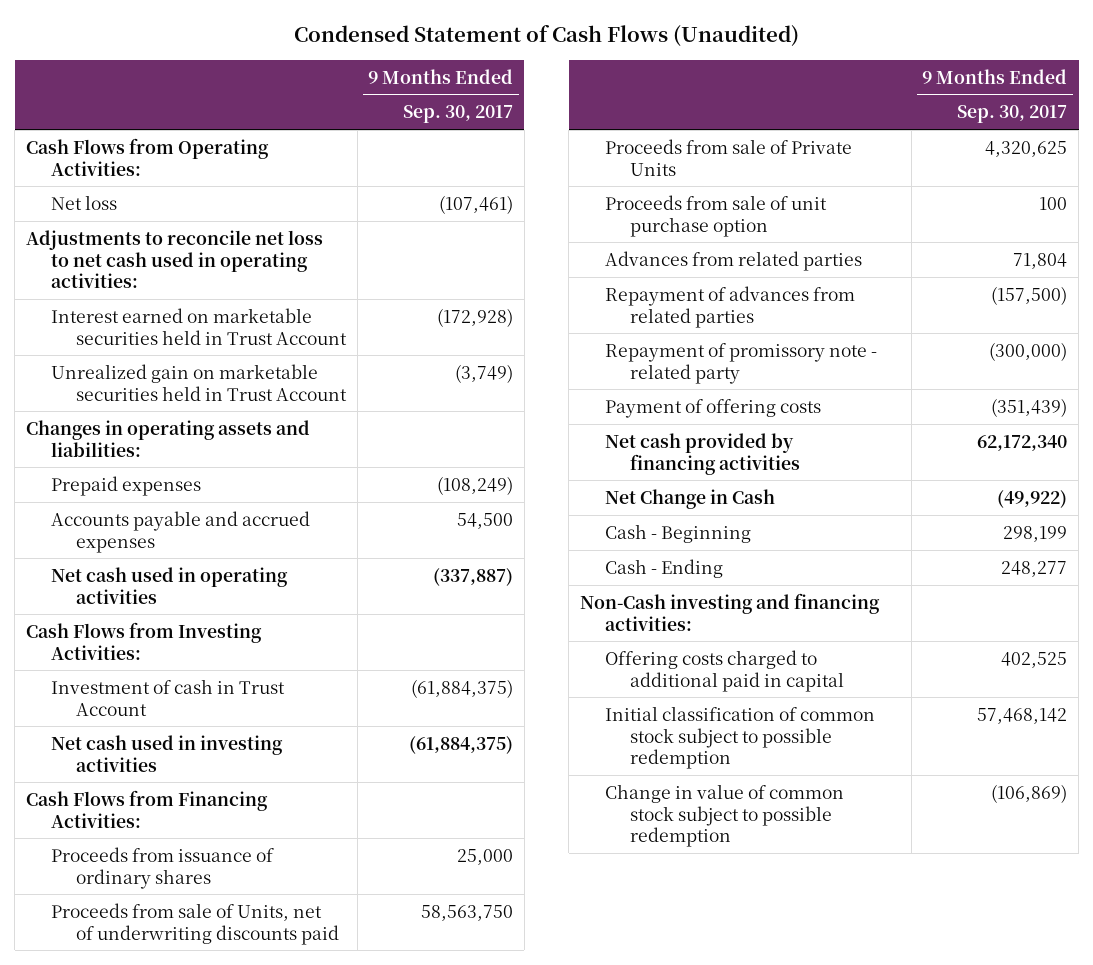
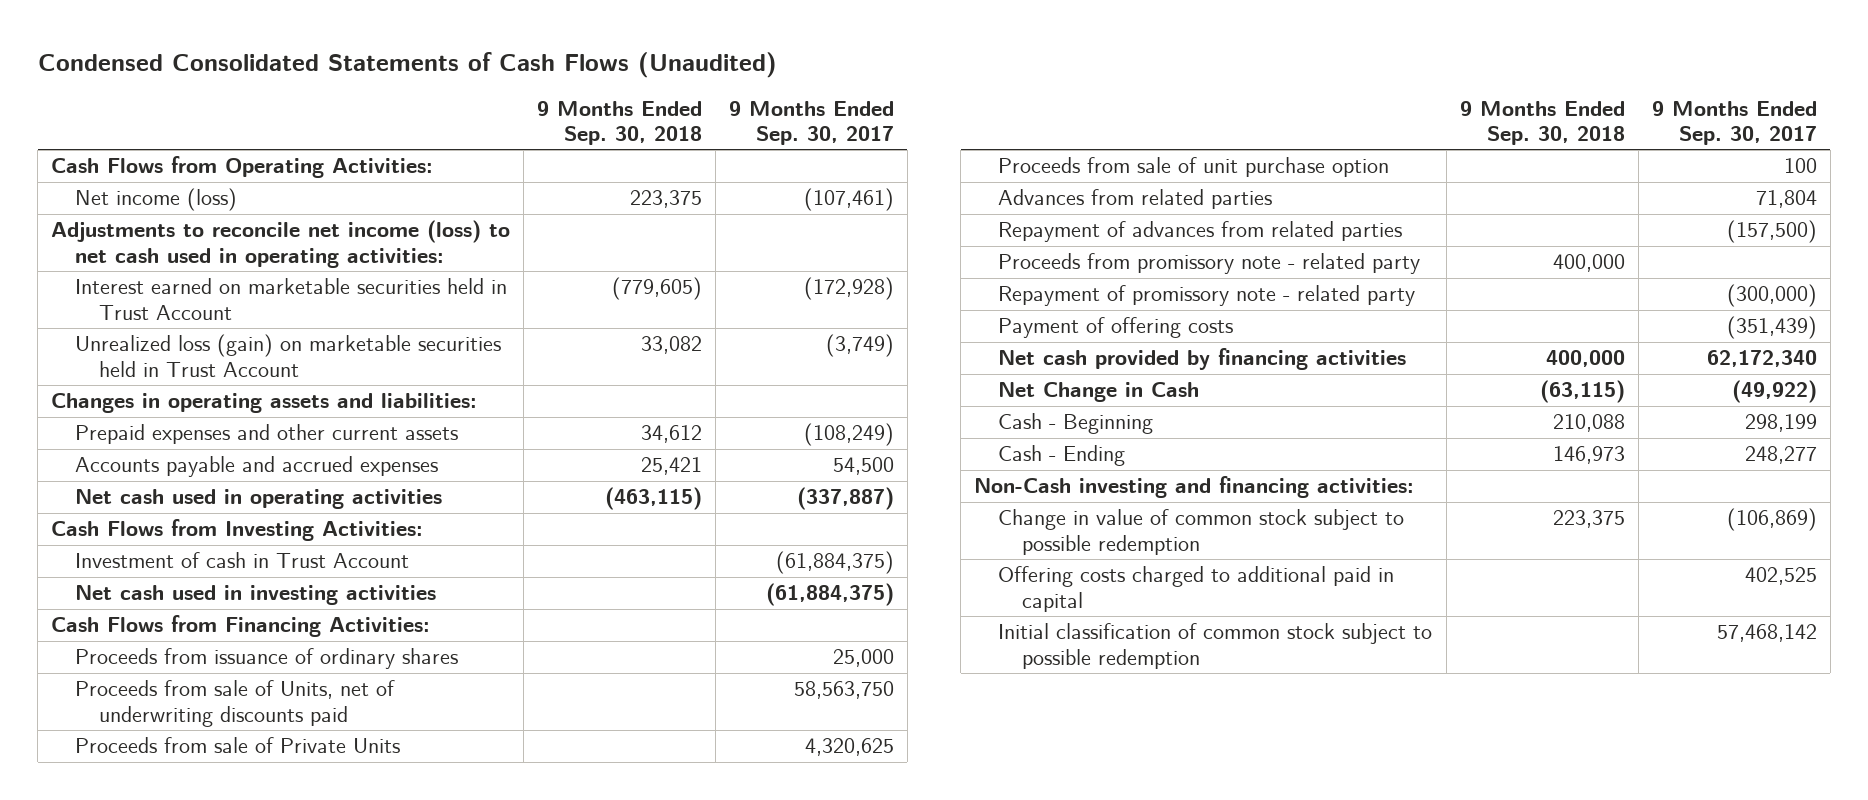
- Condensed Statement of Cash Flows (Unaudited)
+ Condensed Consolidated Statements of Cash Flows (Unaudited)
- | 9 Months Ended Sep. 30, 2017
+ | 9 Months Ended Sep. 30, 2018 | 9 Months Ended Sep. 30, 2017
- Net loss | (107,461)
- Adjustments to reconcile net loss to net cash used in operating activities:
+ Net income (loss) | 223,375 | (107,461)
+ Adjustments to reconcile net income (loss) to net cash used in operating activities:
- Unrealized gain on marketable securities held in Trust Account | (3,749)
+ Unrealized loss (gain) on marketable securities held in Trust Account | 33,082 | (3,749)
- Prepaid expenses | (108,249)
+ Prepaid expenses and other current assets | 34,612 | (108,249)
+ Proceeds from promissory note - related party | 400,000 |
moved up: Change in value of common stock subject to possible redemption | 223,375 | (106,869)

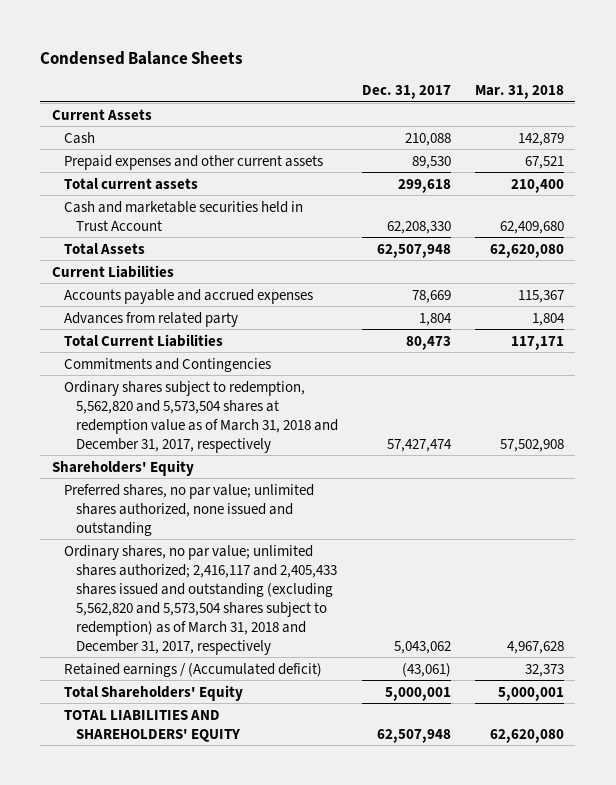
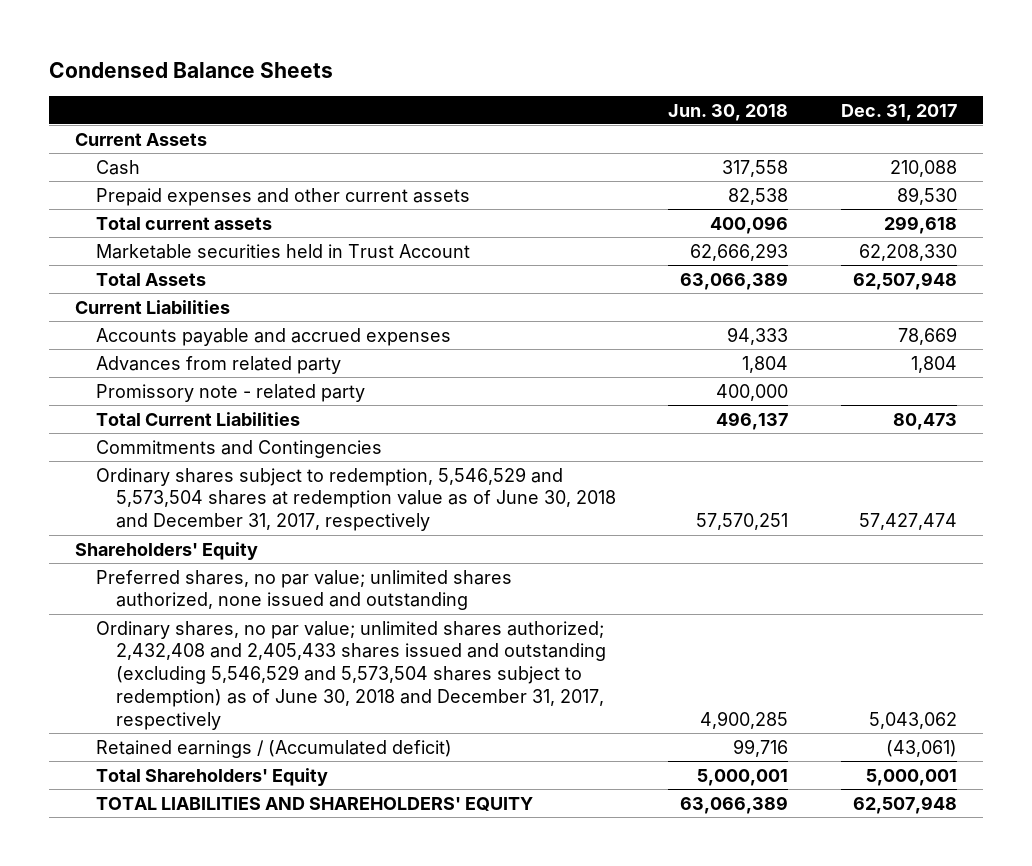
- | Dec. 31, 2017 | Mar. 31, 2018
+ | Jun. 30, 2018 | Dec. 31, 2017
- Cash and marketable securities held in Trust Account | 62,208,330 | 62,409,680
+ Marketable securities held in Trust Account | 62,666,293 | 62,208,330
+ Promissory note - related party | 400,000 |
- Ordinary shares subject to redemption, 5,562,820 and 5,573,504 shares at redemption value as of March 31, 2018 and December 31, 2017, respectively | 57,427,474 | 57,502,908
+ Ordinary shares subject to redemption, 5,546,529 and 5,573,504 shares at redemption value as of June 30, 2018 and December 31, 2017, respectively | 57,570,251 | 57,427,474
- Ordinary shares, no par value; unlimited shares authorized; 2,416,117 and 2,405,433 shares issued and outstanding (excluding 5,562,820 and 5,573,504 shares subject to redemption) as of March 31, 2018 and December 31, 2017, respectively | 5,043,062 | 4,967,628
+ Ordinary shares, no par value; unlimited shares authorized; 2,432,408 and 2,405,433 shares issued and outstanding (excluding 5,546,529 and 5,573,504 shares subject to redemption) as of June 30, 2018 and December 31, 2017, respectively | 4,900,285 | 5,043,062

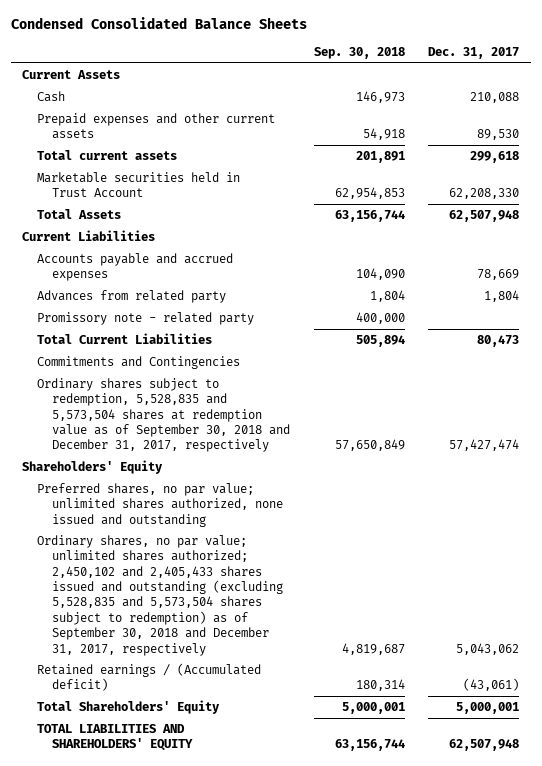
- Condensed Balance Sheets
+ Condensed Consolidated Balance Sheets
- | Jun. 30, 2018 | Dec. 31, 2017
+ | Sep. 30, 2018 | Dec. 31, 2017
- Ordinary shares subject to redemption, 5,546,529 and 5,573,504 shares at redemption value as of June 30, 2018 and December 31, 2017, respectively | 57,570,251 | 57,427,474
+ Ordinary shares subject to redemption, 5,528,835 and 5,573,504 shares at redemption value as of September 30, 2018 and December 31, 2017, respectively | 57,650,849 | 57,427,474
- Ordinary shares, no par value; unlimited shares authorized; 2,432,408 and 2,405,433 shares issued and outstanding (excluding 5,546,529 and 5,573,504 shares subject to redemption) as of June 30, 2018 and December 31, 2017, respectively | 4,900,285 | 5,043,062
+ Ordinary shares, no par value; unlimited shares authorized; 2,450,102 and 2,405,433 shares issued and outstanding (excluding 5,528,835 and 5,573,504 shares subject to redemption) as of September 30, 2018 and December 31, 2017, respectively | 4,819,687 | 5,043,062

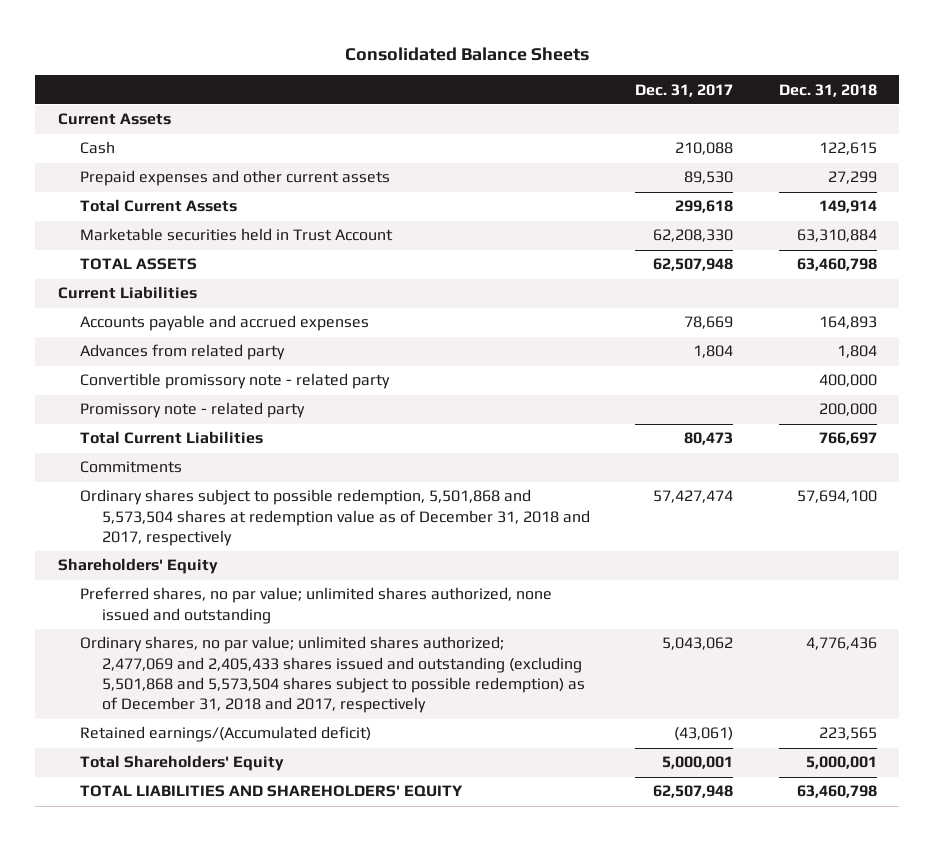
- Condensed Consolidated Balance Sheets
+ Consolidated Balance Sheets
- | Sep. 30, 2018 | Dec. 31, 2017
+ | Dec. 31, 2017 | Dec. 31, 2018
- Total current assets | 201,891 | 299,618
+ Total Current Assets | 299,618 | 149,914
- Total Assets | 63,156,744 | 62,507,948
+ TOTAL ASSETS | 62,507,948 | 63,460,798
+ Convertible promissory note - related party | | 400,000
- Commitments and Contingencies
- Ordinary shares subject to redemption, 5,528,835 and 5,573,504 shares at redemption value as of September 30, 2018 and December 31, 2017, respectively | 57,650,849 | 57,427,474
+ Commitments
+ Ordinary shares subject to possible redemption, 5,501,868 and 5,573,504 shares at redemption value as of December 31, 2018 and 2017, respectively | 57,427,474 | 57,694,100
- Ordinary shares, no par value; unlimited shares authorized; 2,450,102 and 2,405,433 shares issued and outstanding (excluding 5,528,835 and 5,573,504 shares subject to redemption) as of September 30, 2018 and December 31, 2017, respectively | 4,819,687 | 5,043,062
- Retained earnings / (Accumulated deficit) | 180,314 | (43,061)
+ Ordinary shares, no par value; unlimited shares authorized; 2,477,069 and 2,405,433 shares issued and outstanding (excluding 5,501,868 and 5,573,504 shares subject to possible redemption) as of December 31, 2018 and 2017, respectively | 5,043,062 | 4,776,436
+ Retained earnings/(Accumulated deficit) | (43,061) | 223,565

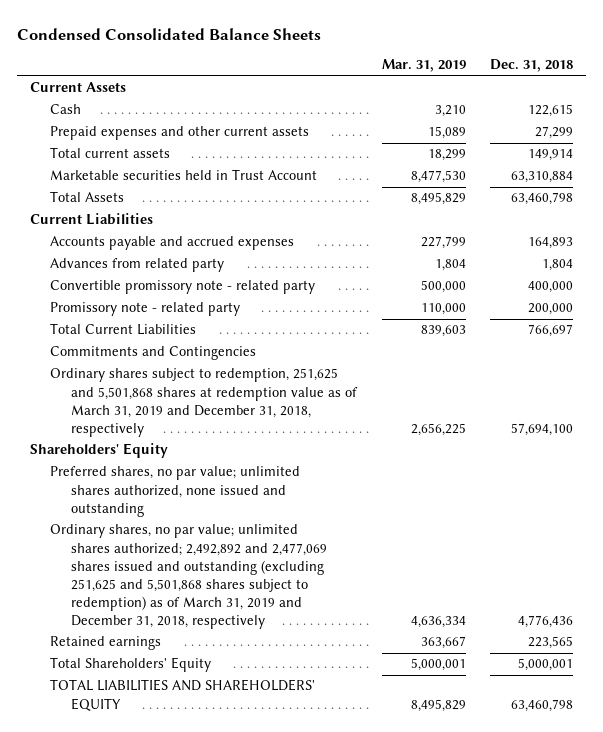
- Consolidated Balance Sheets
+ Condensed Consolidated Balance Sheets
- | Dec. 31, 2017 | Dec. 31, 2018
+ | Mar. 31, 2019 | Dec. 31, 2018
- Total Current Assets | 299,618 | 149,914
+ Total current assets | 18,299 | 149,914
- TOTAL ASSETS | 62,507,948 | 63,460,798
+ Total Assets | 8,495,829 | 63,460,798
- Commitments
- Ordinary shares subject to possible redemption, 5,501,868 and 5,573,504 shares at redemption value as of December 31, 2018 and 2017, respectively | 57,427,474 | 57,694,100
+ Commitments and Contingencies
+ Ordinary shares subject to redemption, 251,625 and 5,501,868 shares at redemption value as of March 31, 2019 and December 31, 2018, respectively | 2,656,225 | 57,694,100
- Ordinary shares, no par value; unlimited shares authorized; 2,477,069 and 2,405,433 shares issued and outstanding (excluding 5,501,868 and 5,573,504 shares subject to possible redemption) as of December 31, 2018 and 2017, respectively | 5,043,062 | 4,776,436
- Retained earnings/(Accumulated deficit) | (43,061) | 223,565
+ Ordinary shares, no par value; unlimited shares authorized; 2,492,892 and 2,477,069 shares issued and outstanding (excluding 251,625 and 5,501,868 shares subject to redemption) as of March 31, 2019 and December 31, 2018, respectively | 4,636,334 | 4,776,436
+ Retained earnings | 363,667 | 223,565

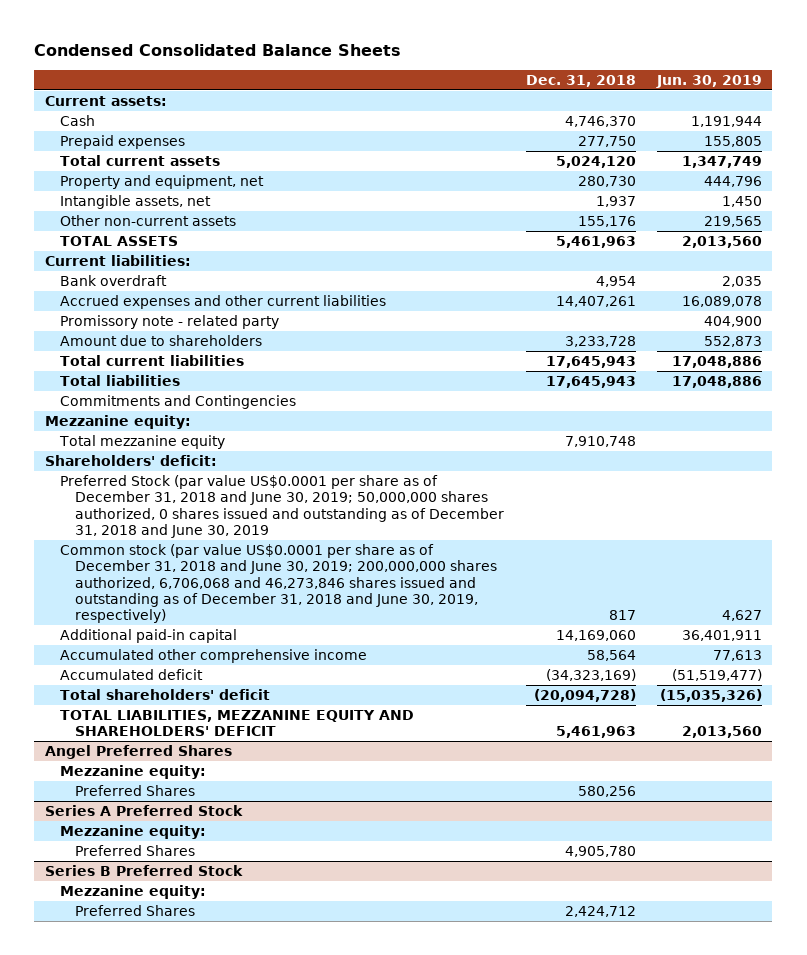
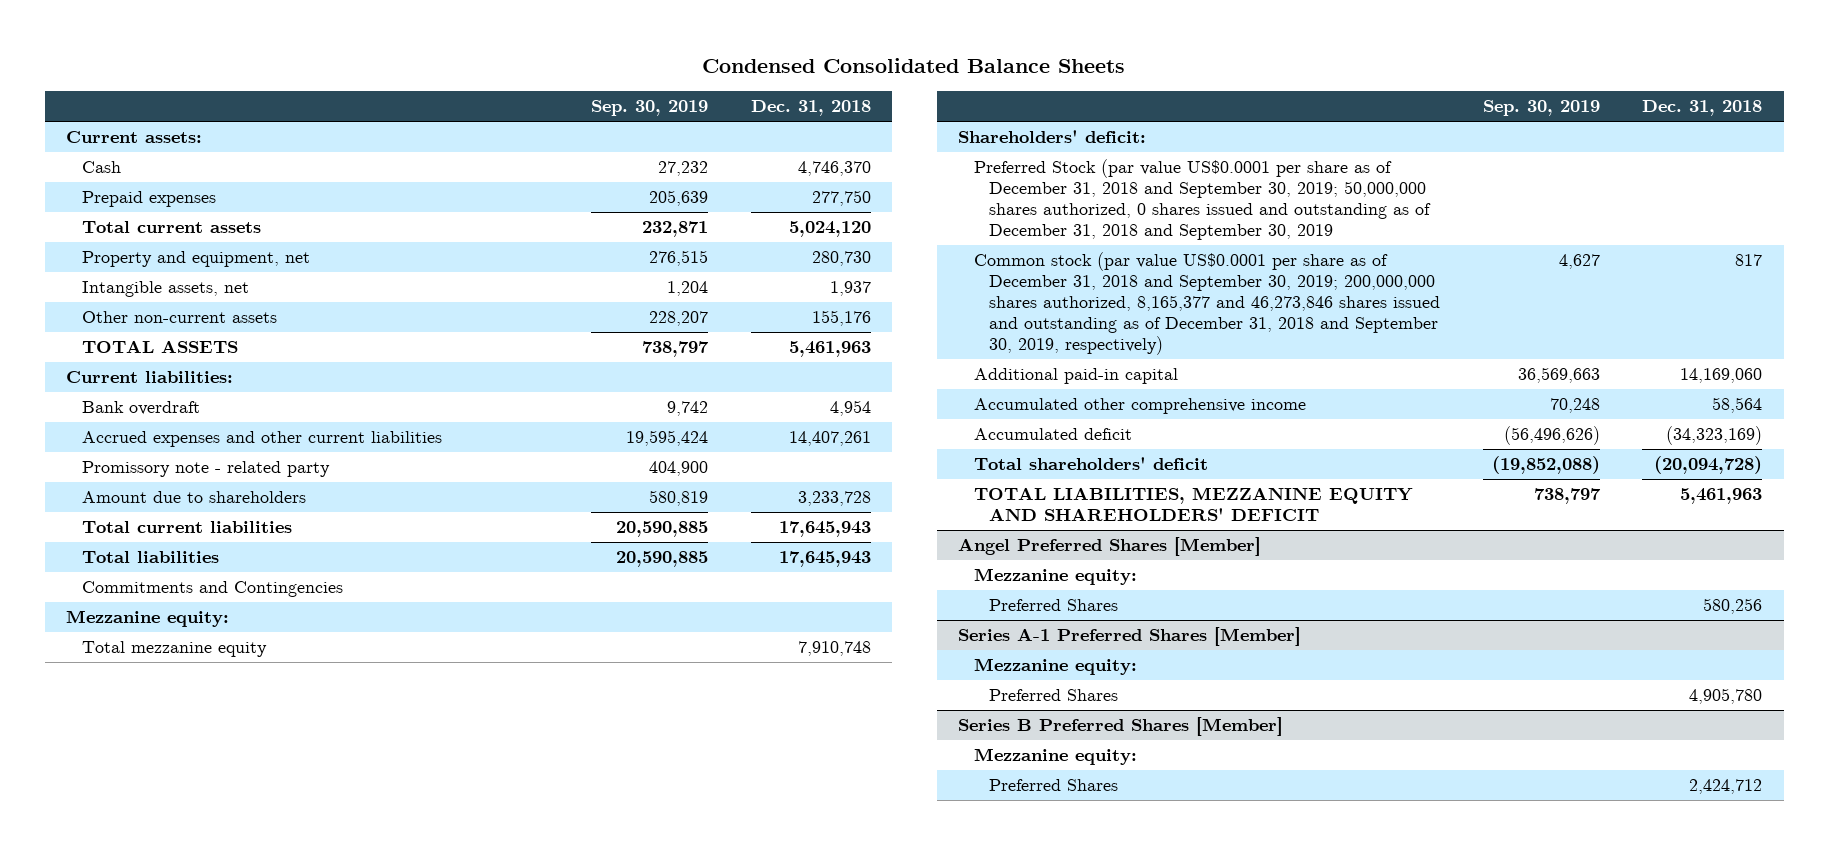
- | Dec. 31, 2018 | Jun. 30, 2019
+ | Sep. 30, 2019 | Dec. 31, 2018
- Preferred Stock (par value US$0.0001 per share as of December 31, 2018 and June 30, 2019; 50,000,000 shares authorized, 0 shares issued and outstanding as of December 31, 2018 and June 30, 2019
- Common stock (par value US$0.0001 per share as of December 31, 2018 and June 30, 2019; 200,000,000 shares authorized, 6,706,068 and 46,273,846 shares issued and outstanding as of December 31, 2018 and June 30, 2019, respectively) | 817 | 4,627
+ Preferred Stock (par value US$0.0001 per share as of December 31, 2018 and September 30, 2019; 50,000,000 shares authorized, 0 shares issued and outstanding as of December 31, 2018 and September 30, 2019
+ Common stock (par value US$0.0001 per share as of December 31, 2018 and September 30, 2019; 200,000,000 shares authorized, 8,165,377 and 46,273,846 shares issued and outstanding as of December 31, 2018 and September 30, 2019, respectively) | 4,627 | 817
- Angel Preferred Shares
+ Angel Preferred Shares [Member]
- Series A Preferred Stock
+ Series A-1 Preferred Shares [Member]
- Series B Preferred Stock
+ Series B Preferred Shares [Member]

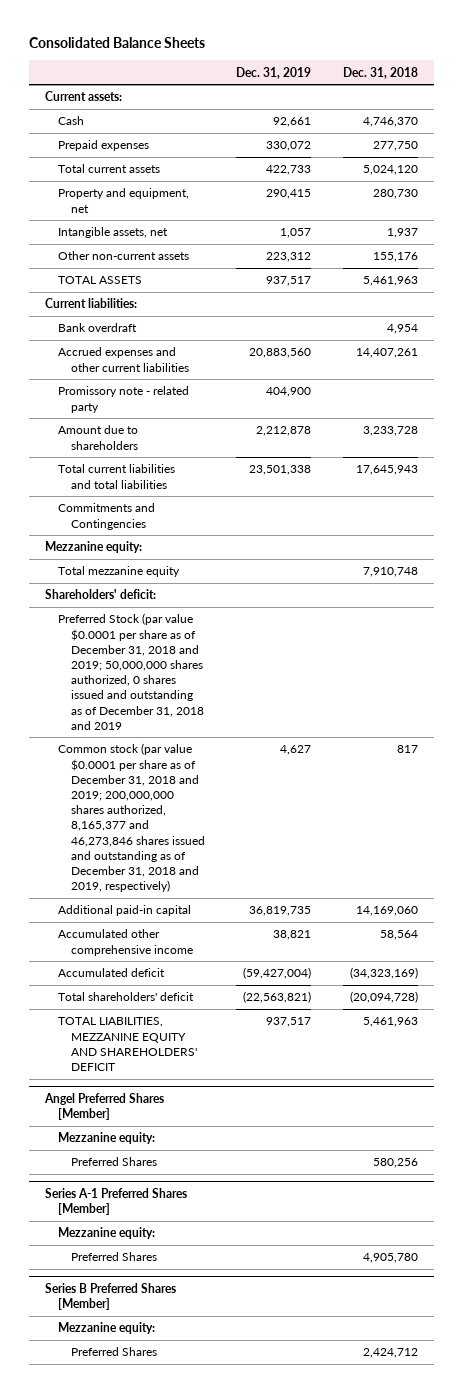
- Condensed Consolidated Balance Sheets
+ Consolidated Balance Sheets
- | Sep. 30, 2019 | Dec. 31, 2018
+ | Dec. 31, 2019 | Dec. 31, 2018
- Total current liabilities | 20,590,885 | 17,645,943
- Total liabilities | 20,590,885 | 17,645,943
+ Total current liabilities and total liabilities | 23,501,338 | 17,645,943
- Preferred Stock (par value US$0.0001 per share as of December 31, 2018 and September 30, 2019; 50,000,000 shares authorized, 0 shares issued and outstanding as of December 31, 2018 and September 30, 2019
- Common stock (par value US$0.0001 per share as of December 31, 2018 and September 30, 2019; 200,000,000 shares authorized, 8,165,377 and 46,273,846 shares issued and outstanding as of December 31, 2018 and September 30, 2019, respectively) | 4,627 | 817
+ Preferred Stock (par value $0.0001 per share as of December 31, 2018 and 2019; 50,000,000 shares authorized, 0 shares issued and outstanding as of December 31, 2018 and 2019
+ Common stock (par value $0.0001 per share as of December 31, 2018 and 2019; 200,000,000 shares authorized, 8,165,377 and 46,273,846 shares issued and outstanding as of December 31, 2018 and 2019, respectively) | 4,627 | 817

